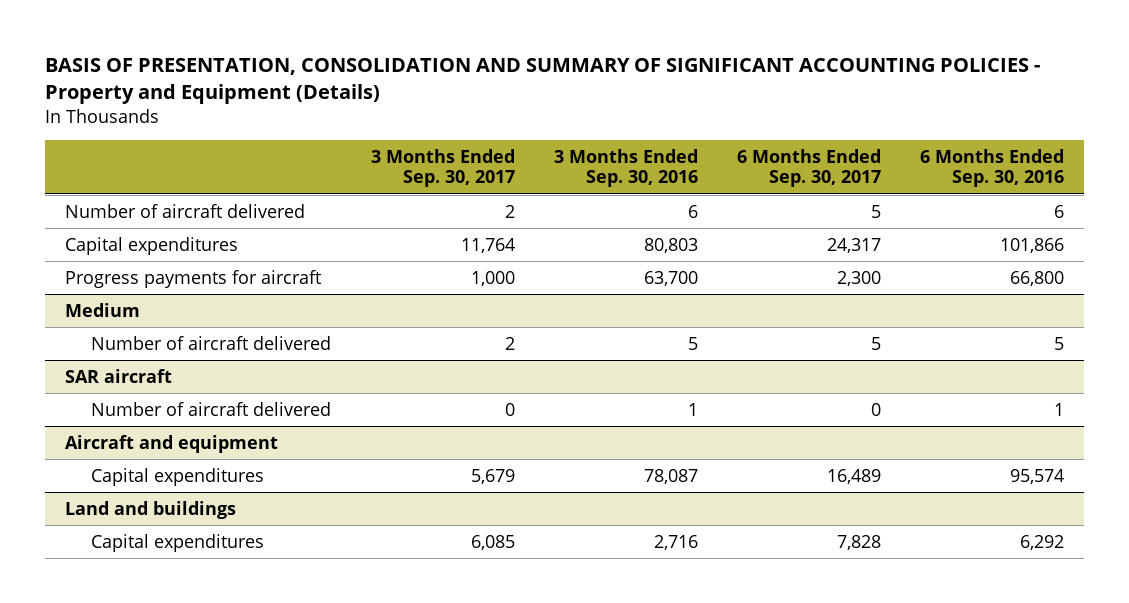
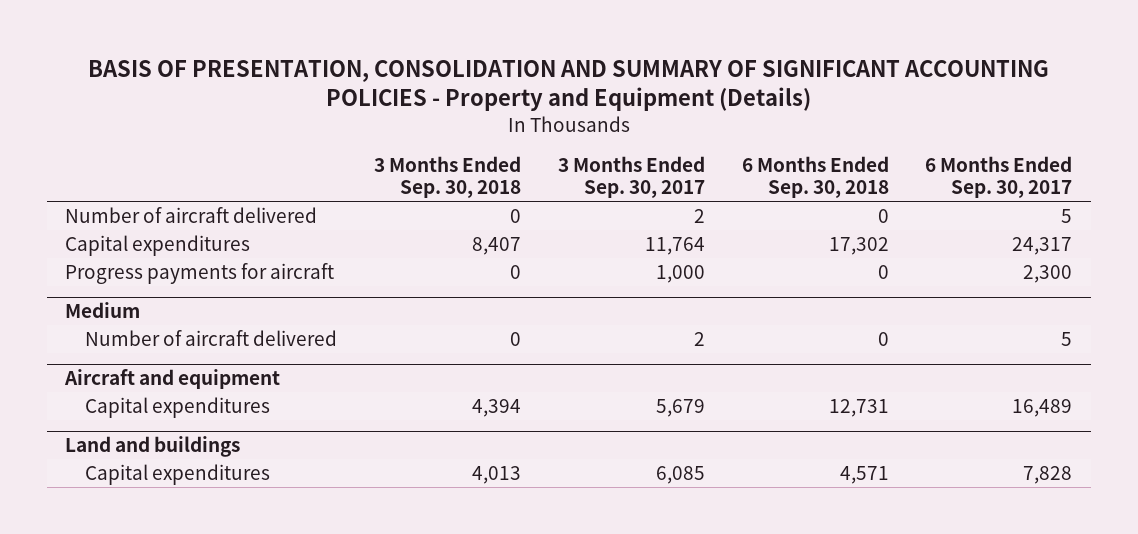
- | 3 Months Ended Sep. 30, 2017 | 3 Months Ended Sep. 30, 2016 | 6 Months Ended Sep. 30, 2017 | 6 Months Ended Sep. 30, 2016
+ | 3 Months Ended Sep. 30, 2018 | 3 Months Ended Sep. 30, 2017 | 6 Months Ended Sep. 30, 2018 | 6 Months Ended Sep. 30, 2017
- SAR aircraft
- Number of aircraft delivered | 0 | 1 | 0 | 1

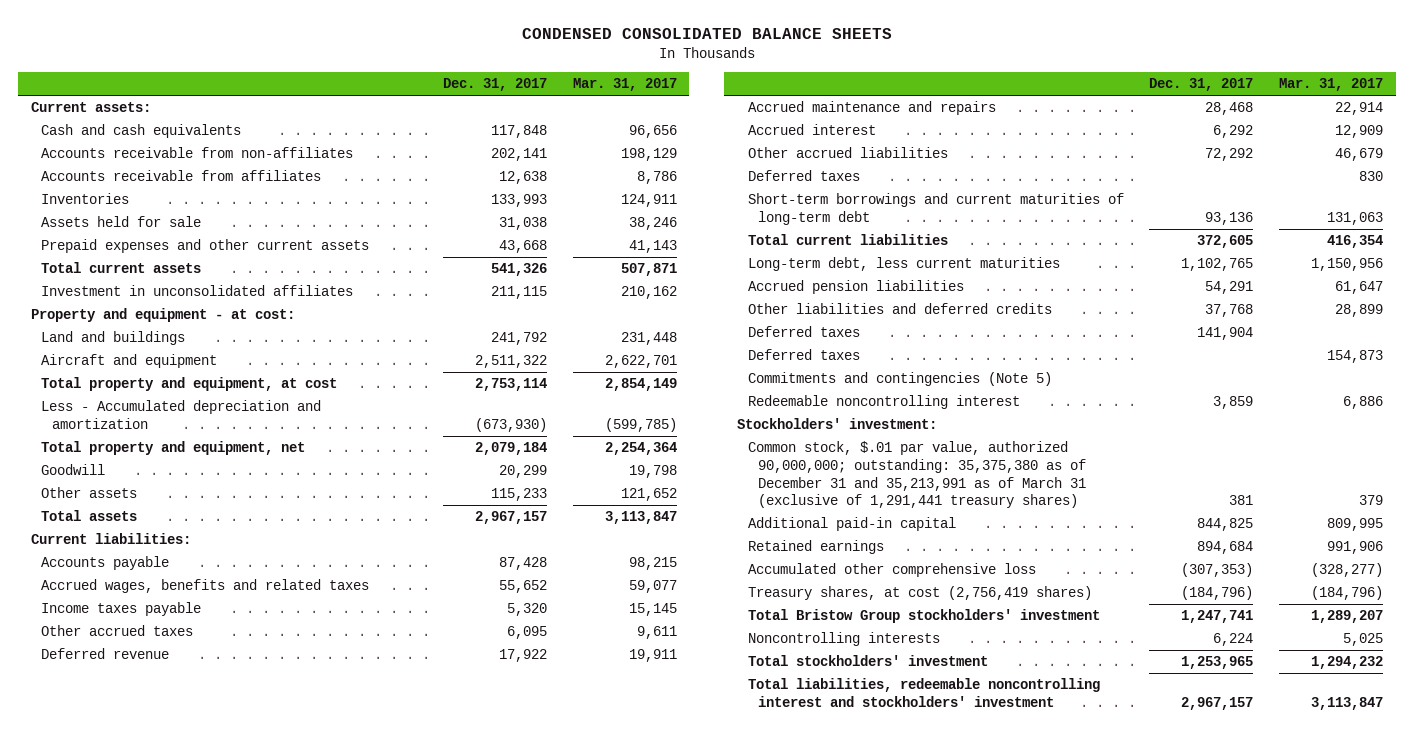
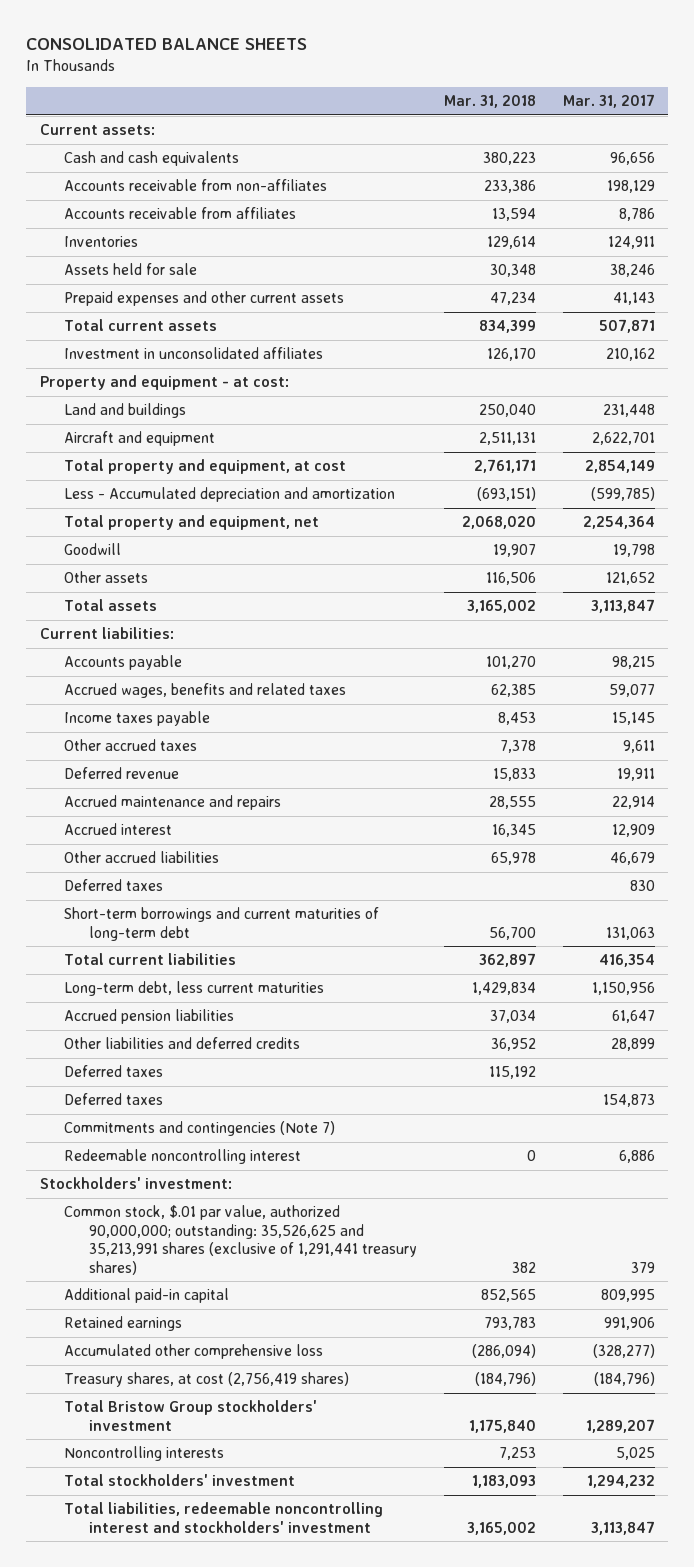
- CONDENSED CONSOLIDATED BALANCE SHEETS
+ CONSOLIDATED BALANCE SHEETS
- | Dec. 31, 2017 | Mar. 31, 2017
+ | Mar. 31, 2018 | Mar. 31, 2017
- Commitments and contingencies (Note 5)
+ Commitments and contingencies (Note 7)
- Common stock, $.01 par value, authorized 90,000,000; outstanding: 35,375,380 as of December 31 and 35,213,991 as of March 31 (exclusive of 1,291,441 treasury shares) | 381 | 379
+ Common stock, $.01 par value, authorized 90,000,000; outstanding: 35,526,625 and 35,213,991 shares (exclusive of 1,291,441 treasury shares) | 382 | 379

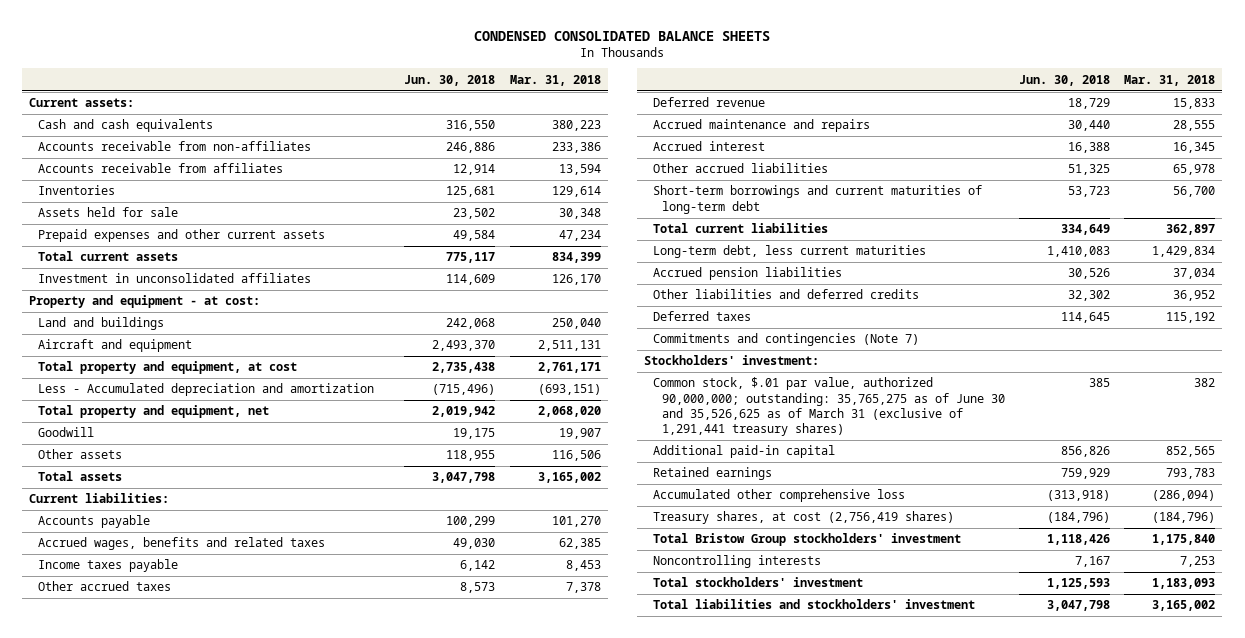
- CONSOLIDATED BALANCE SHEETS
+ CONDENSED CONSOLIDATED BALANCE SHEETS
- | Mar. 31, 2018 | Mar. 31, 2017
+ | Jun. 30, 2018 | Mar. 31, 2018
- Deferred taxes | | 830
- Deferred taxes | | 154,873
- Redeemable noncontrolling interest | 0 | 6,886
- Common stock, $.01 par value, authorized 90,000,000; outstanding: 35,526,625 and 35,213,991 shares (exclusive of 1,291,441 treasury shares) | 382 | 379
+ Common stock, $.01 par value, authorized 90,000,000; outstanding: 35,765,275 as of June 30 and 35,526,625 as of March 31 (exclusive of 1,291,441 treasury shares) | 385 | 382
- Total liabilities, redeemable noncontrolling interest and stockholders' investment | 3,165,002 | 3,113,847
+ Total liabilities and stockholders' investment | 3,047,798 | 3,165,002

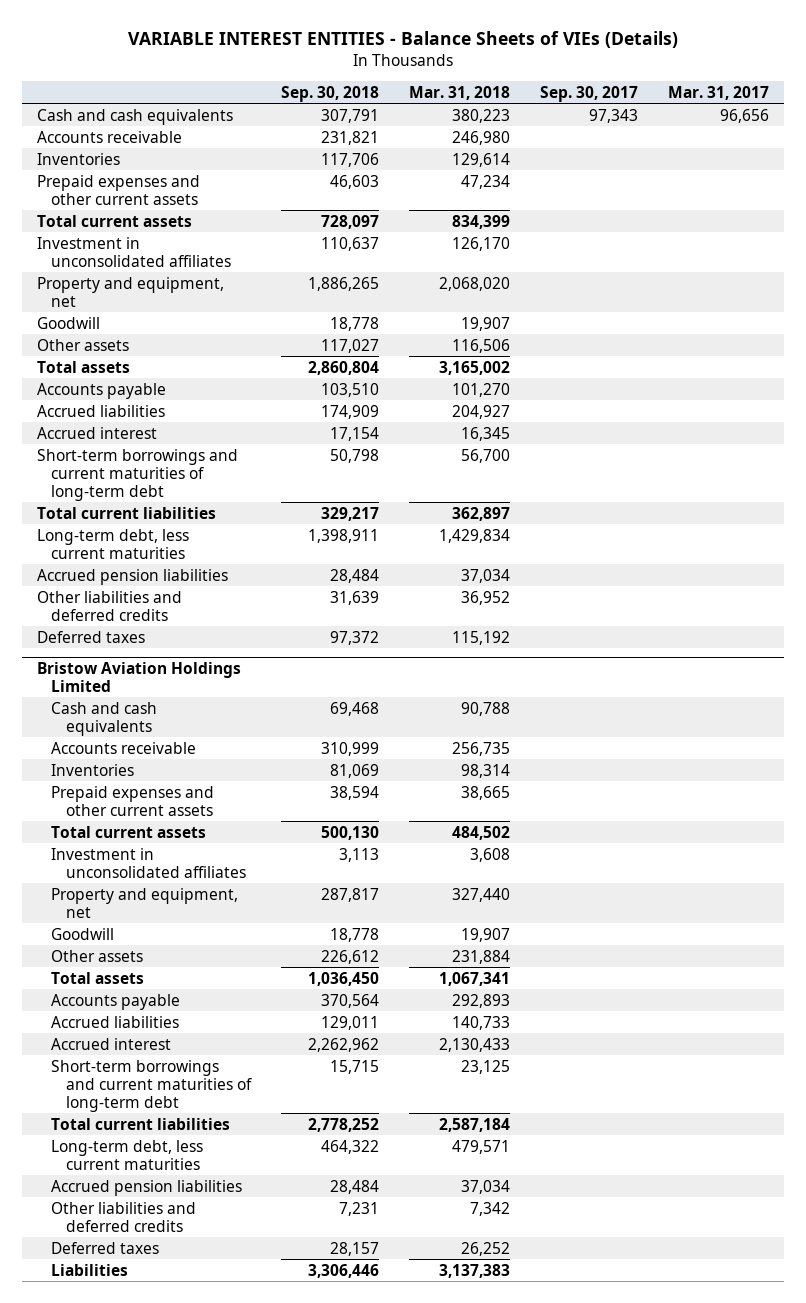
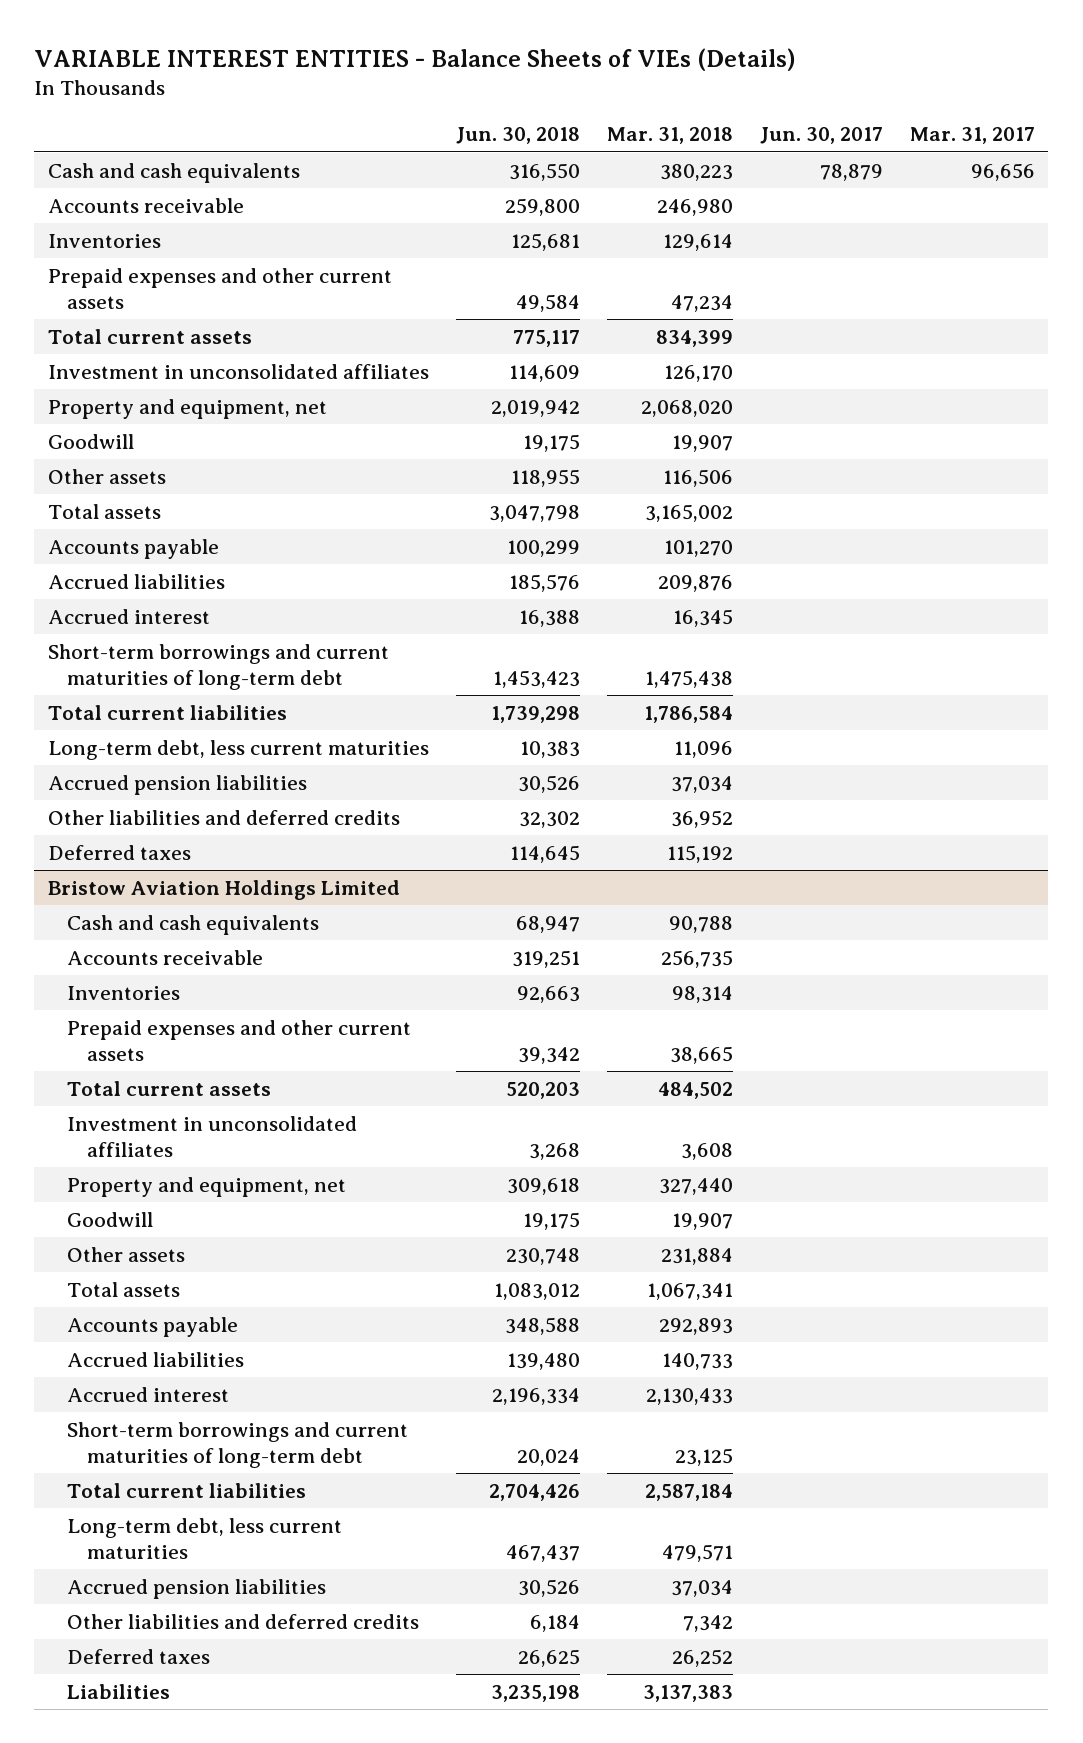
- | Sep. 30, 2018 | Mar. 31, 2018 | Sep. 30, 2017 | Mar. 31, 2017
+ | Jun. 30, 2018 | Mar. 31, 2018 | Jun. 30, 2017 | Mar. 31, 2017
- Accrued liabilities | 174,909 | 204,927 | |
+ Accrued liabilities | 185,576 | 209,876 | |
- Short-term borrowings and current maturities of long-term debt | 50,798 | 56,700 | |
- Total current liabilities | 329,217 | 362,897 | |
- Long-term debt, less current maturities | 1,398,911 | 1,429,834 | |
+ Short-term borrowings and current maturities of long-term debt | 1,453,423 | 1,475,438 | |
+ Total current liabilities | 1,739,298 | 1,786,584 | |
+ Long-term debt, less current maturities | 10,383 | 11,096 | |

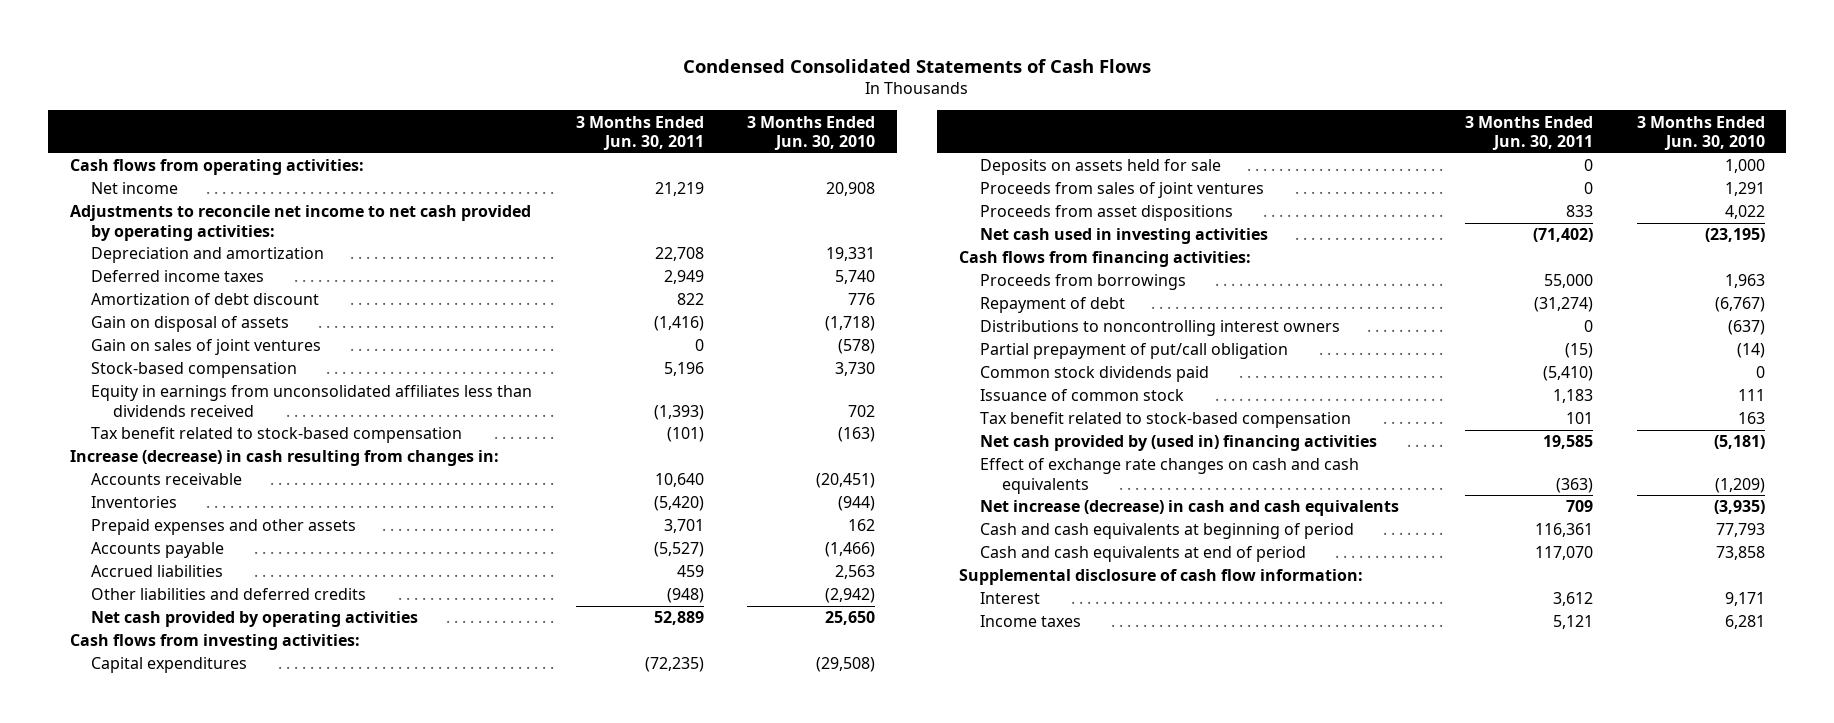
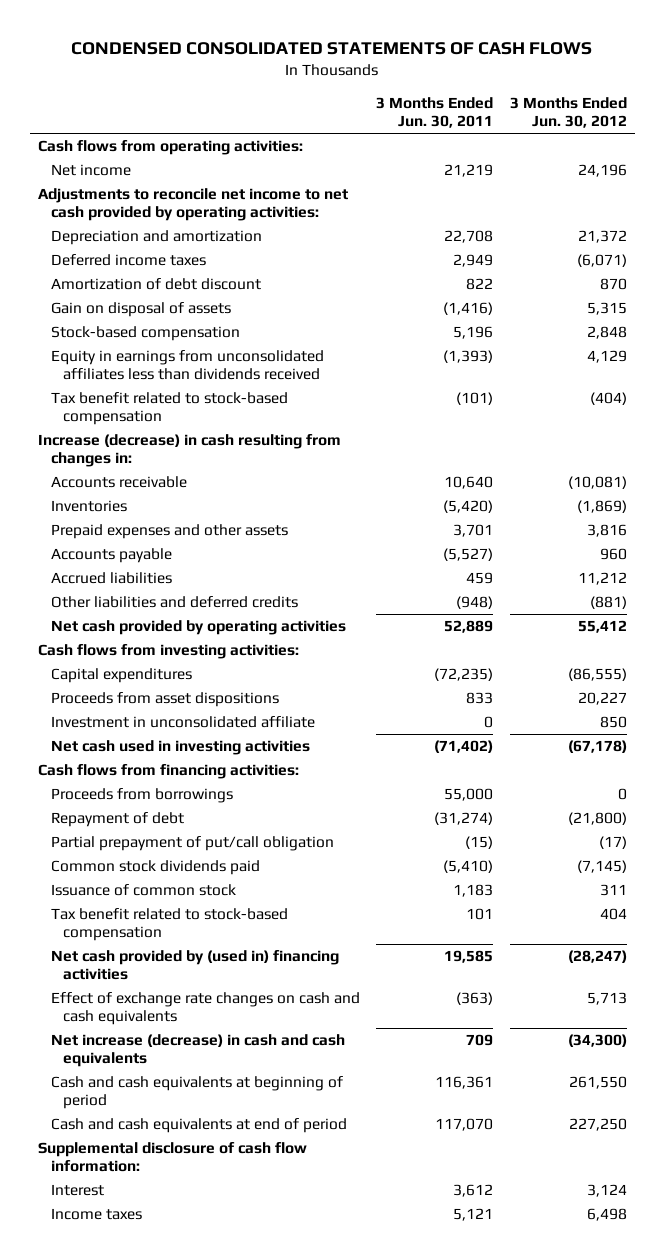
- Condensed Consolidated Statements of Cash Flows
+ CONDENSED CONSOLIDATED STATEMENTS OF CASH FLOWS
- | 3 Months Ended Jun. 30, 2011 | 3 Months Ended Jun. 30, 2010
+ | 3 Months Ended Jun. 30, 2011 | 3 Months Ended Jun. 30, 2012
- Gain on sales of joint ventures | 0 | (578)
- Deposits on assets held for sale | 0 | 1,000
- Proceeds from sales of joint ventures | 0 | 1,291
+ Investment in unconsolidated affiliate | 0 | 850
- Distributions to noncontrolling interest owners | 0 | (637)

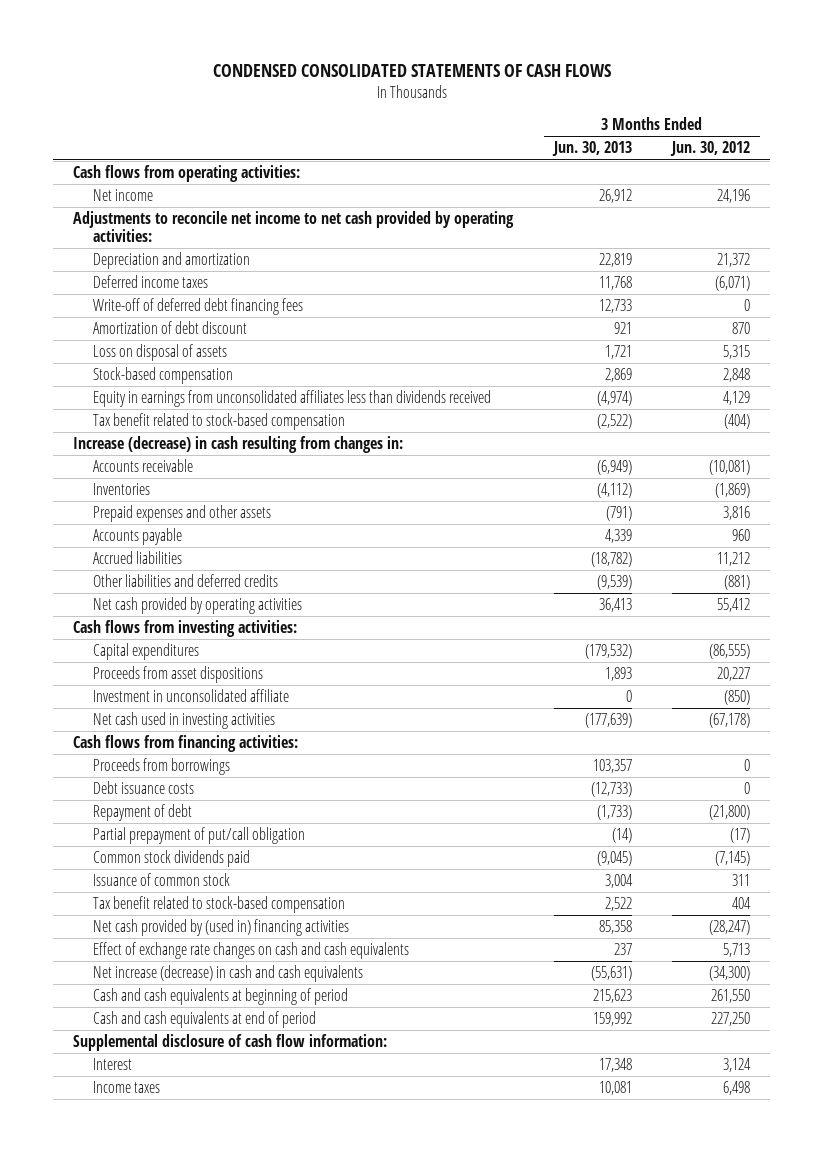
- | 3 Months Ended Jun. 30, 2011 | 3 Months Ended Jun. 30, 2012
+ | 3 Months Ended Jun. 30, 2013 | 3 Months Ended Jun. 30, 2012
+ Write-off of deferred debt financing fees | 12,733 | 0
- Gain on disposal of assets | (1,416) | 5,315
+ Loss on disposal of assets | 1,721 | 5,315
- Investment in unconsolidated affiliate | 0 | 850
+ Investment in unconsolidated affiliate | 0 | (850)
+ Debt issuance costs | (12,733) | 0

